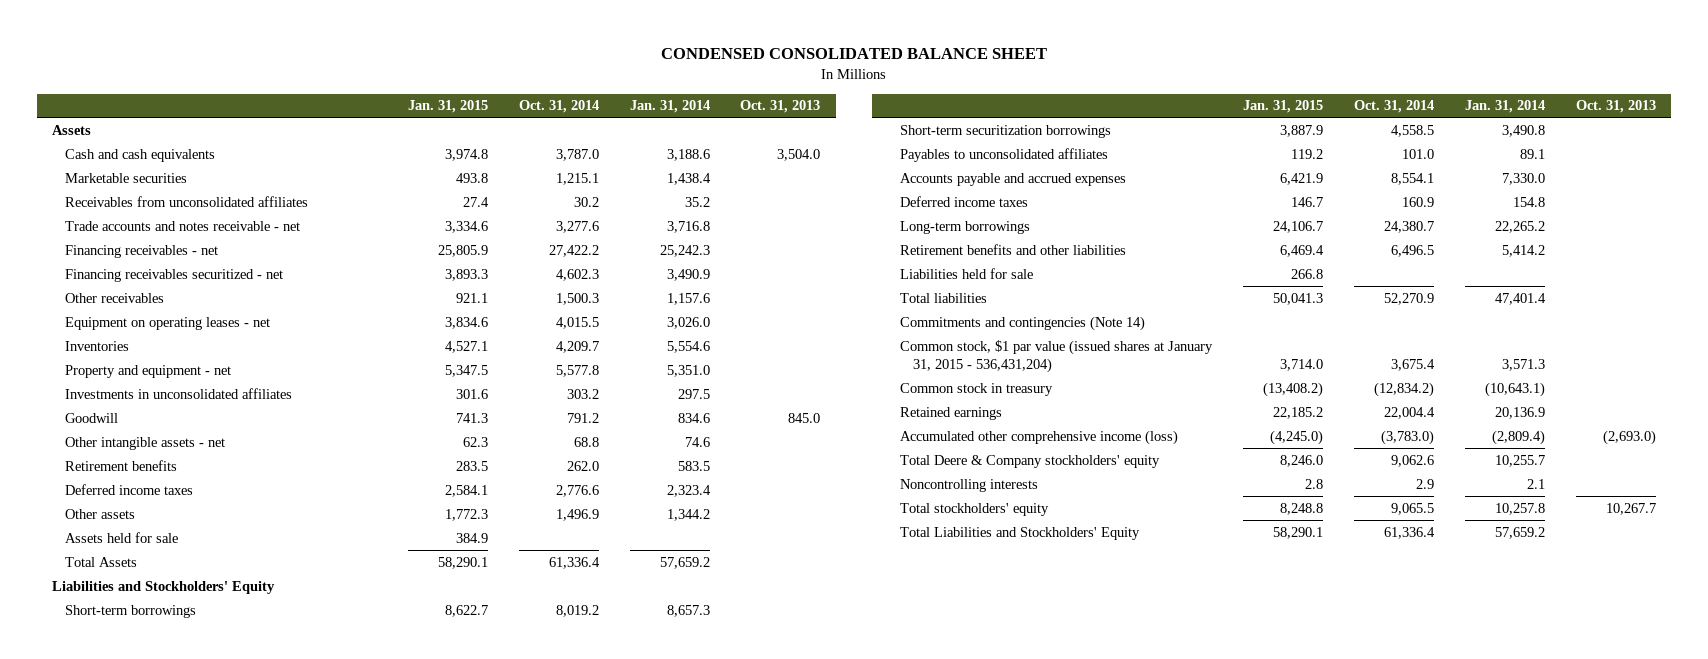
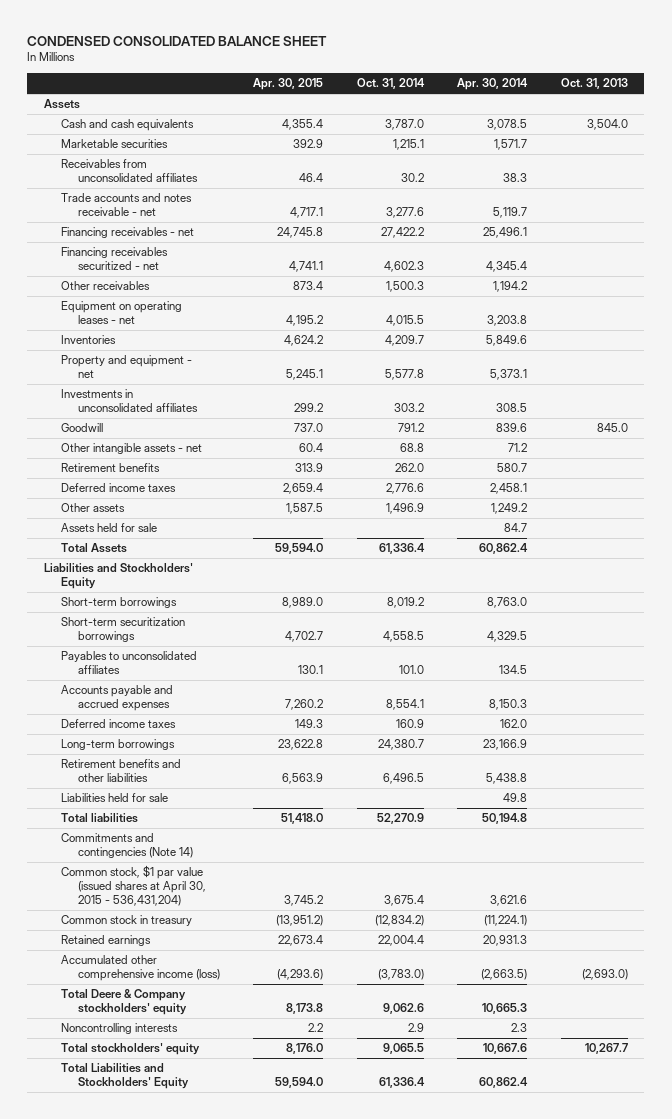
- | Jan. 31, 2015 | Oct. 31, 2014 | Jan. 31, 2014 | Oct. 31, 2013
+ | Apr. 30, 2015 | Oct. 31, 2014 | Apr. 30, 2014 | Oct. 31, 2013
- Common stock, $1 par value (issued shares at January 31, 2015 - 536,431,204) | 3,714.0 | 3,675.4 | 3,571.3 |
+ Common stock, $1 par value (issued shares at April 30, 2015 - 536,431,204) | 3,745.2 | 3,675.4 | 3,621.6 |

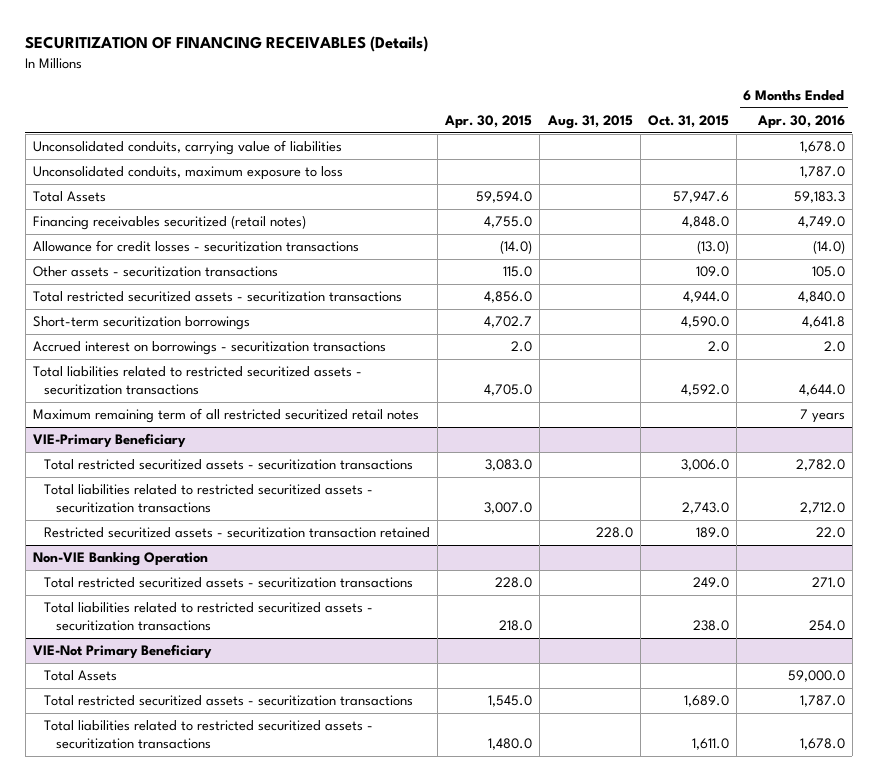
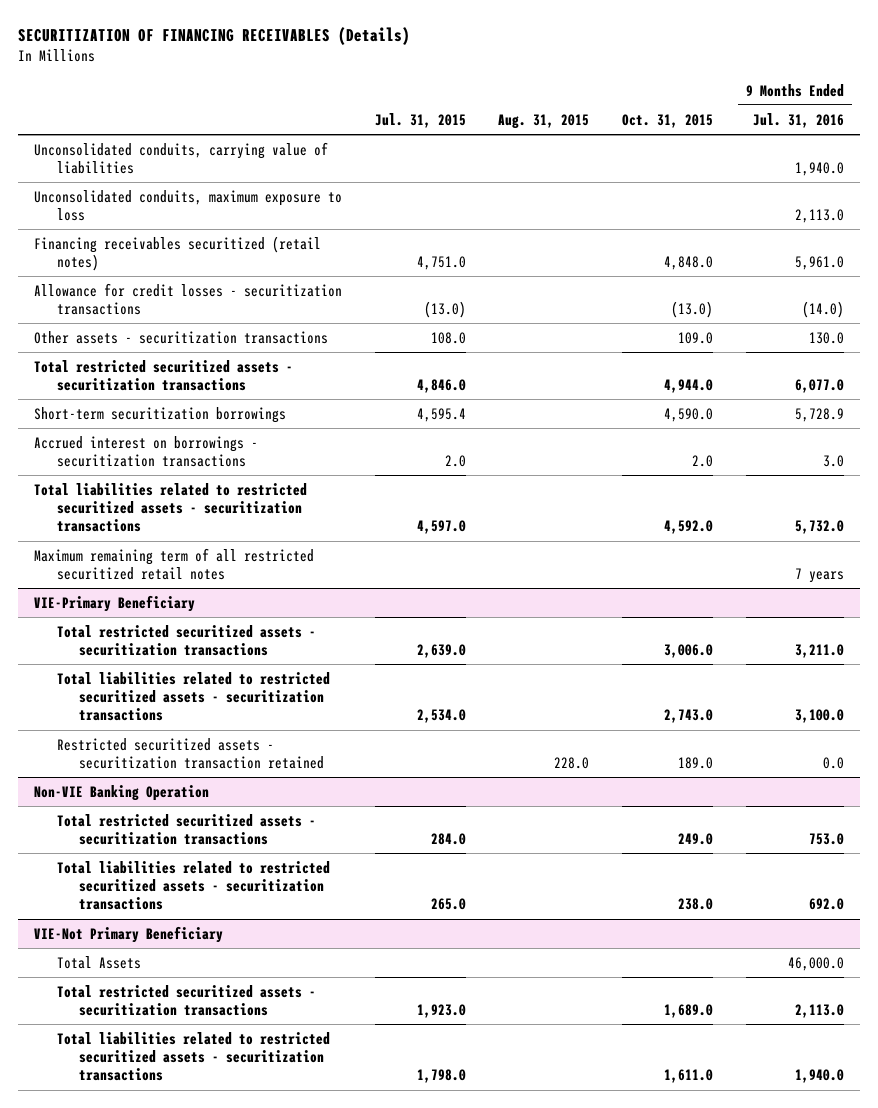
- | Apr. 30, 2015 | Aug. 31, 2015 | Oct. 31, 2015 | 6 Months Ended Apr. 30, 2016
+ | Jul. 31, 2015 | Aug. 31, 2015 | Oct. 31, 2015 | 9 Months Ended Jul. 31, 2016
- Total Assets | 59,594.0 | | 57,947.6 | 59,183.3

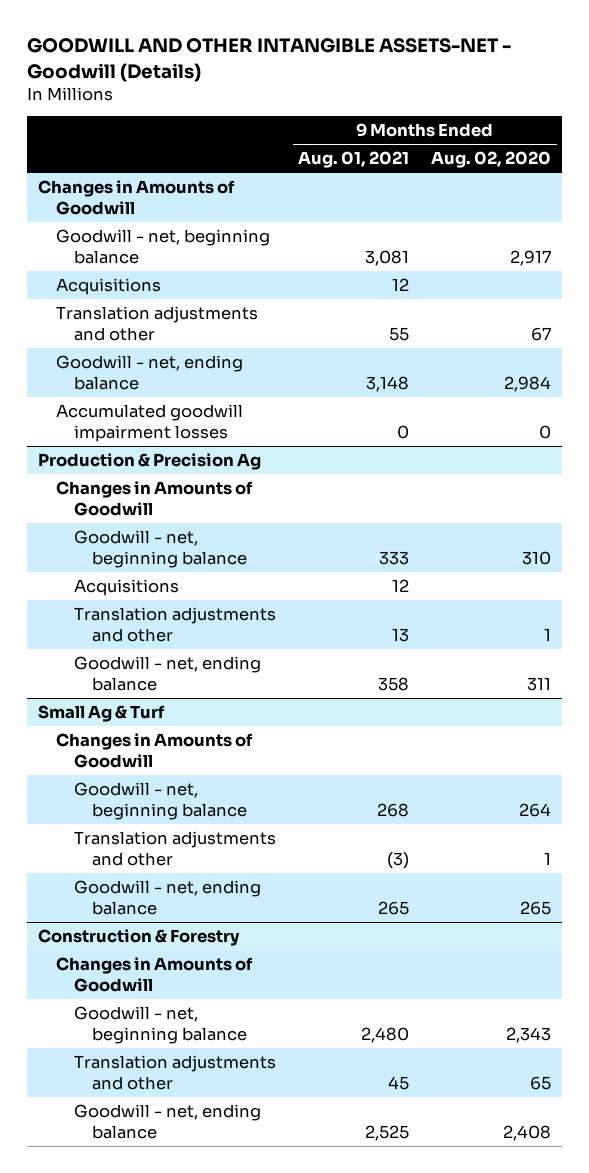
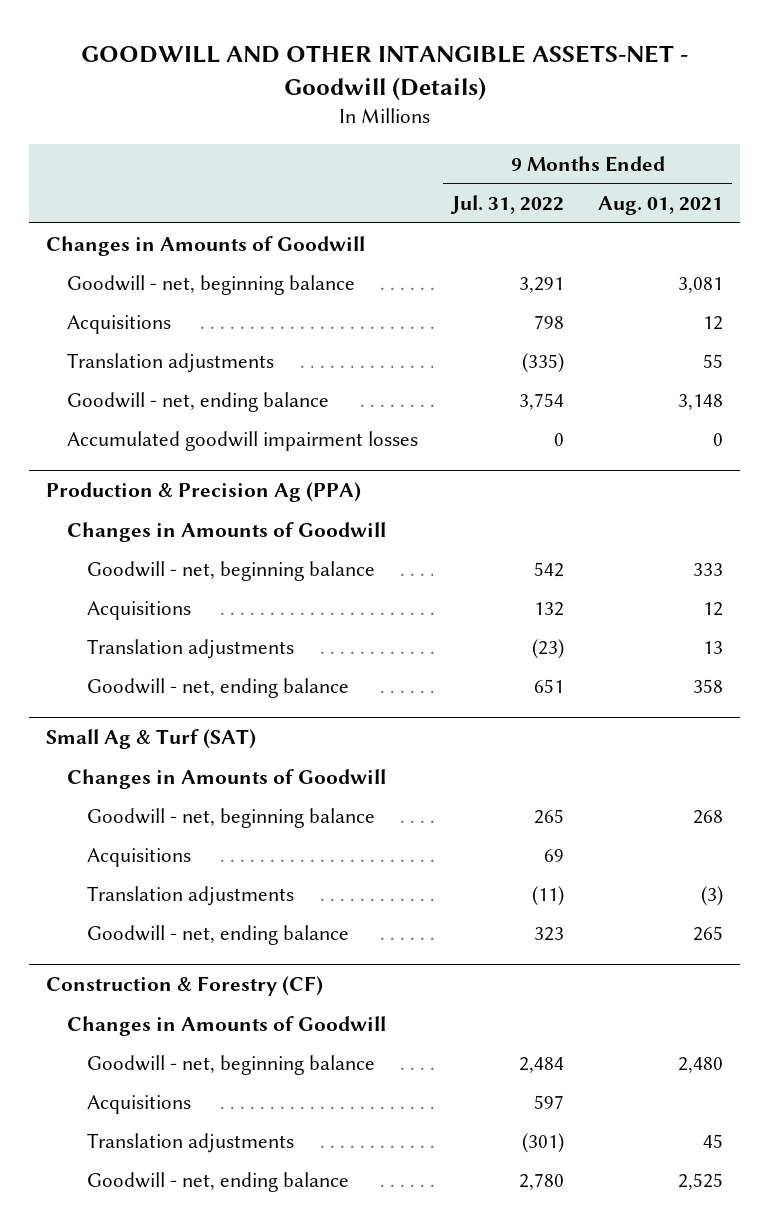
- | 9 Months Ended Aug. 01, 2021 | 9 Months Ended Aug. 02, 2020
+ | 9 Months Ended Jul. 31, 2022 | 9 Months Ended Aug. 01, 2021
- Translation adjustments and other | 55 | 67
+ Translation adjustments | (335) | 55
- Production & Precision Ag
+ Production & Precision Ag (PPA)
- Translation adjustments and other | 13 | 1
+ Translation adjustments | (23) | 13
- Small Ag & Turf
+ Small Ag & Turf (SAT)
- Translation adjustments and other | (3) | 1
+ Acquisitions | 69 |
+ Translation adjustments | (11) | (3)
- Construction & Forestry
+ Construction & Forestry (CF)
- Translation adjustments and other | 45 | 65
+ Acquisitions | 597 |
+ Translation adjustments | (301) | 45

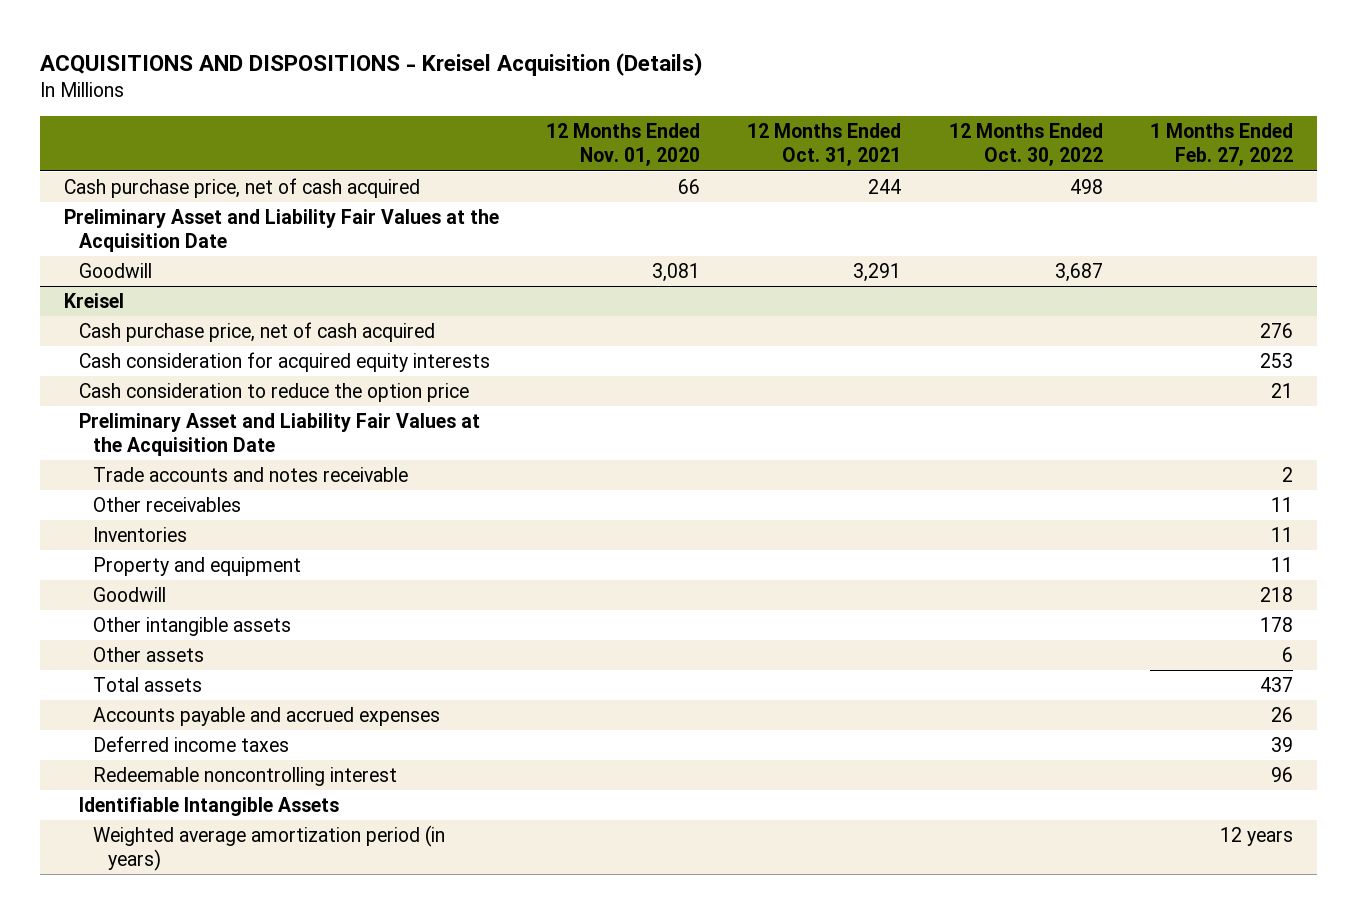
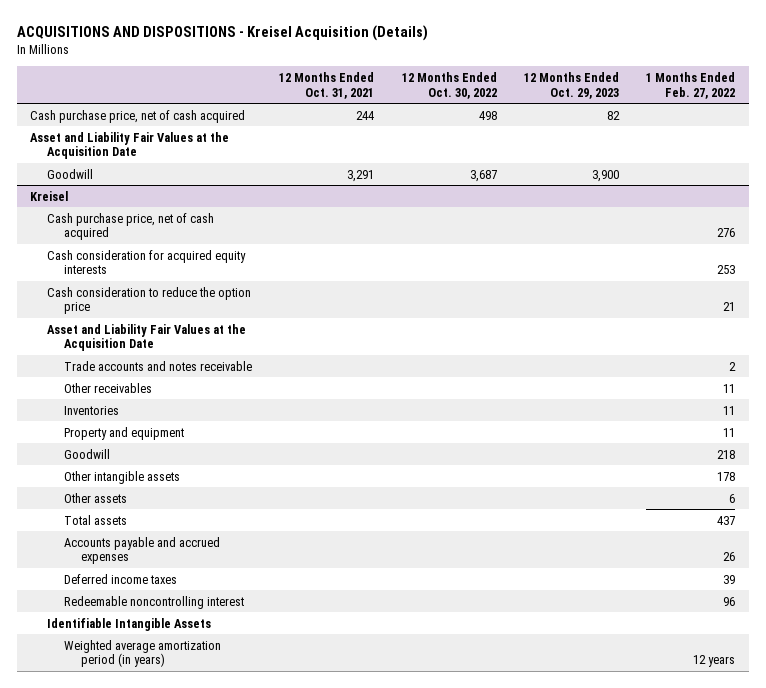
- | 12 Months Ended Nov. 01, 2020 | 12 Months Ended Oct. 31, 2021 | 12 Months Ended Oct. 30, 2022 | 1 Months Ended Feb. 27, 2022
+ | 12 Months Ended Oct. 31, 2021 | 12 Months Ended Oct. 30, 2022 | 12 Months Ended Oct. 29, 2023 | 1 Months Ended Feb. 27, 2022
- Preliminary Asset and Liability Fair Values at the Acquisition Date
+ Asset and Liability Fair Values at the Acquisition Date
@ Kreisel
- Preliminary Asset and Liability Fair Values at the Acquisition Date
+ Asset and Liability Fair Values at the Acquisition Date

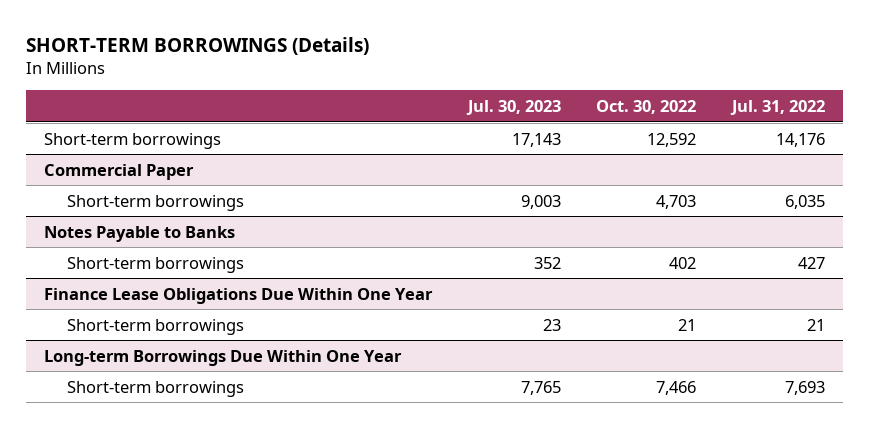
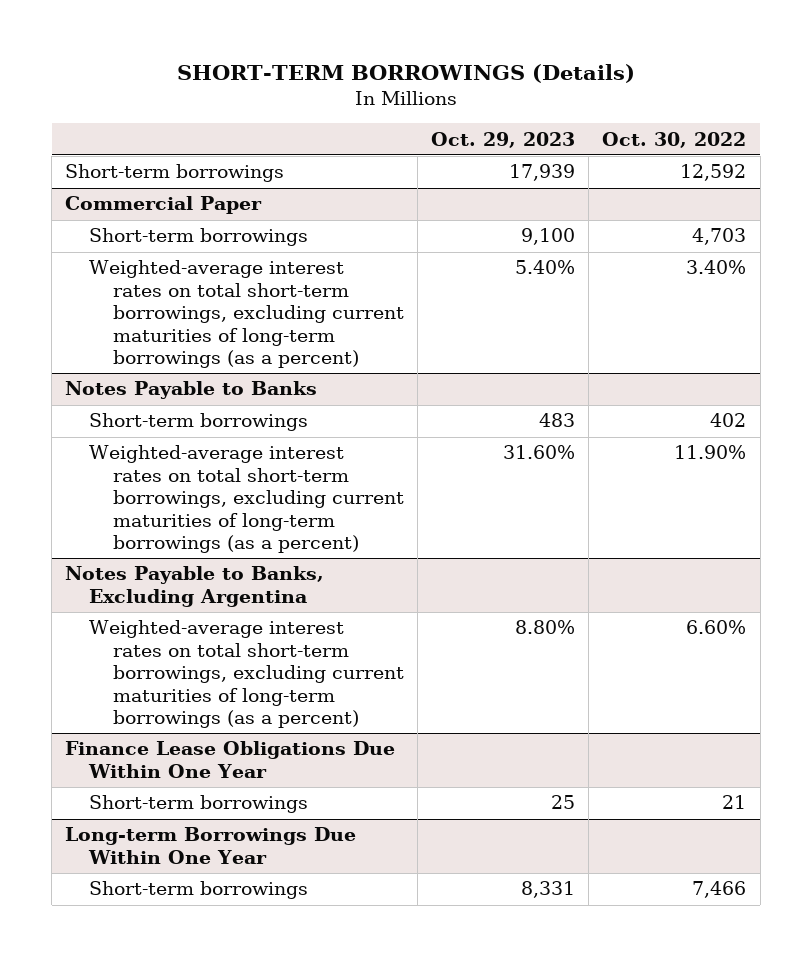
- | Jul. 30, 2023 | Oct. 30, 2022 | Jul. 31, 2022
+ | Oct. 29, 2023 | Oct. 30, 2022
@ Commercial Paper
+ Weighted-average interest rates on total short-term borrowings, excluding current maturities of long-term borrowings (as a percent) | 5.40% | 3.40%
@ Notes Payable to Banks
+ Weighted-average interest rates on total short-term borrowings, excluding current maturities of long-term borrowings (as a percent) | 31.60% | 11.90%
+ Notes Payable to Banks, Excluding Argentina
+ Weighted-average interest rates on total short-term borrowings, excluding current maturities of long-term borrowings (as a percent) | 8.80% | 6.60%

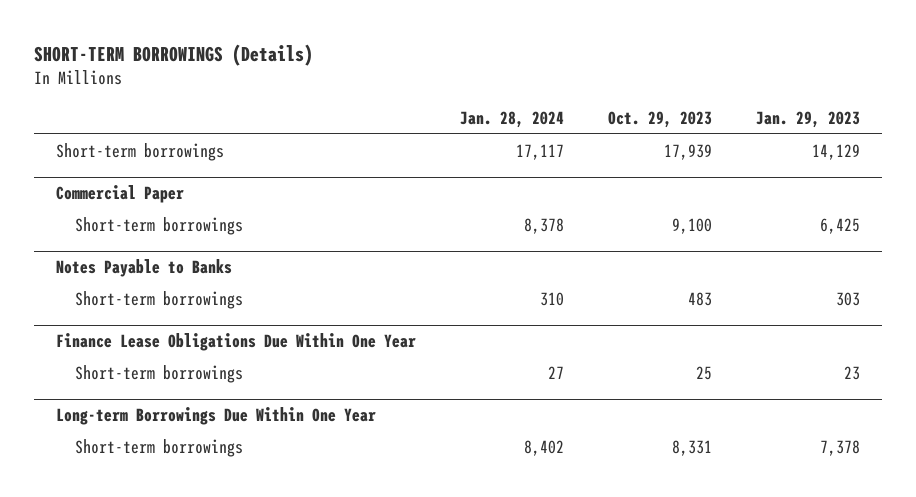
- | Oct. 29, 2023 | Oct. 30, 2022
+ | Jan. 28, 2024 | Oct. 29, 2023 | Jan. 29, 2023
@ Commercial Paper
- Weighted-average interest rates on total short-term borrowings, excluding current maturities of long-term borrowings (as a percent) | 5.40% | 3.40%
@ Notes Payable to Banks
- Weighted-average interest rates on total short-term borrowings, excluding current maturities of long-term borrowings (as a percent) | 31.60% | 11.90%
- Notes Payable to Banks, Excluding Argentina
- Weighted-average interest rates on total short-term borrowings, excluding current maturities of long-term borrowings (as a percent) | 8.80% | 6.60%

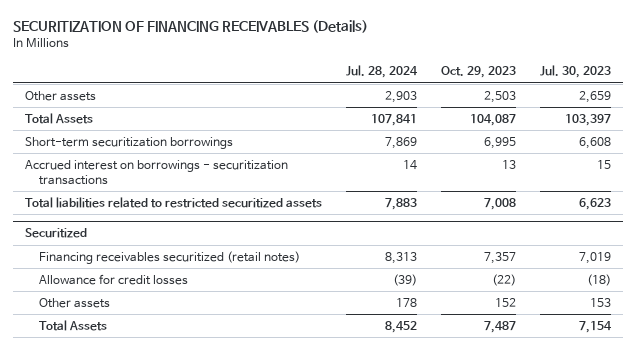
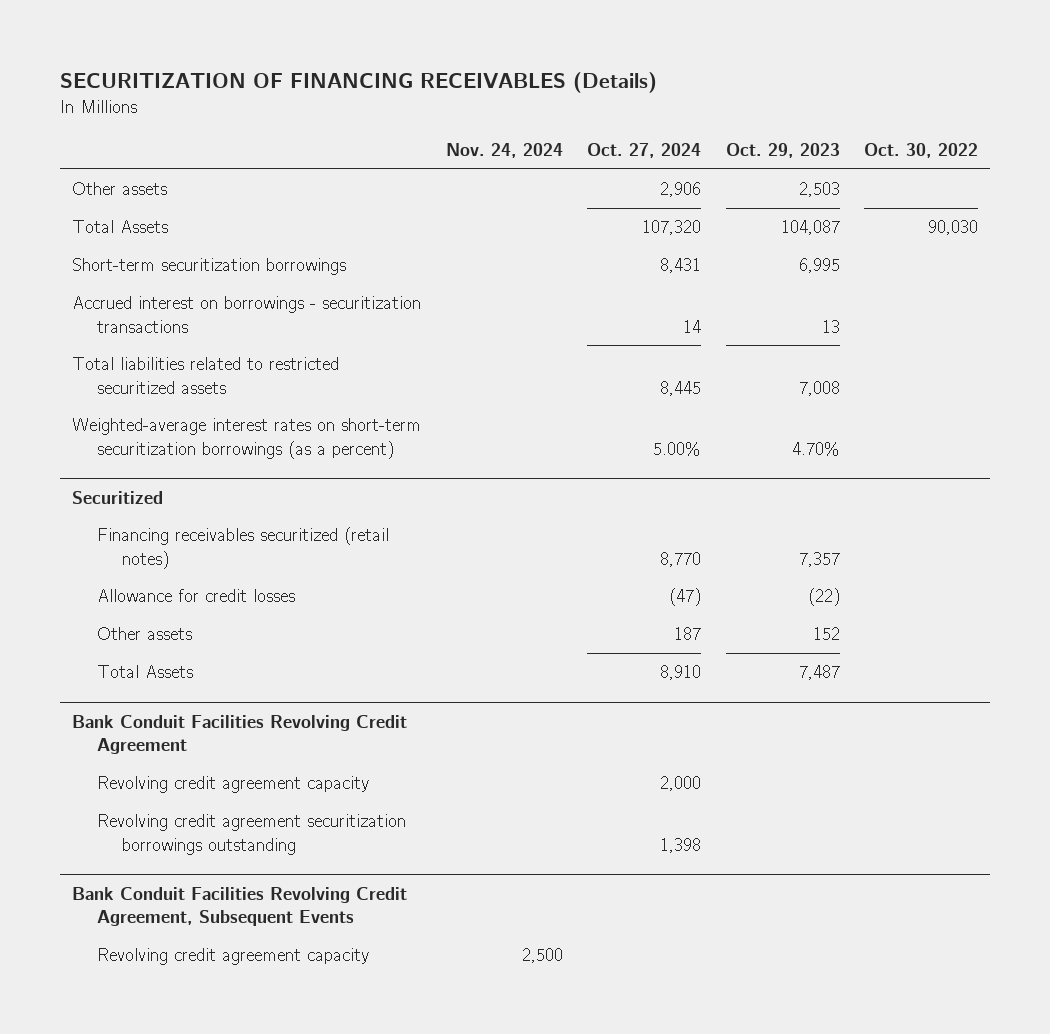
- | Jul. 28, 2024 | Oct. 29, 2023 | Jul. 30, 2023
+ | Nov. 24, 2024 | Oct. 27, 2024 | Oct. 29, 2023 | Oct. 30, 2022
+ Weighted-average interest rates on short-term securitization borrowings (as a percent) | | 5.00% | 4.70% |
+ Bank Conduit Facilities Revolving Credit Agreement
+ Revolving credit agreement capacity | | 2,000 | |
+ Revolving credit agreement securitization borrowings outstanding | | 1,398 | |
+ Bank Conduit Facilities Revolving Credit Agreement, Subsequent Events
+ Revolving credit agreement capacity | 2,500 | | |

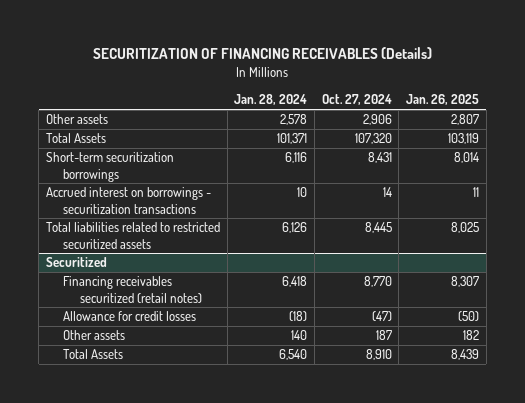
- | Nov. 24, 2024 | Oct. 27, 2024 | Oct. 29, 2023 | Oct. 30, 2022
+ | Jan. 28, 2024 | Oct. 27, 2024 | Jan. 26, 2025
- Weighted-average interest rates on short-term securitization borrowings (as a percent) | | 5.00% | 4.70% |
- Bank Conduit Facilities Revolving Credit Agreement
- Revolving credit agreement capacity | | 2,000 | |
- Revolving credit agreement securitization borrowings outstanding | | 1,398 | |
- Bank Conduit Facilities Revolving Credit Agreement, Subsequent Events
- Revolving credit agreement capacity | 2,500 | | |

